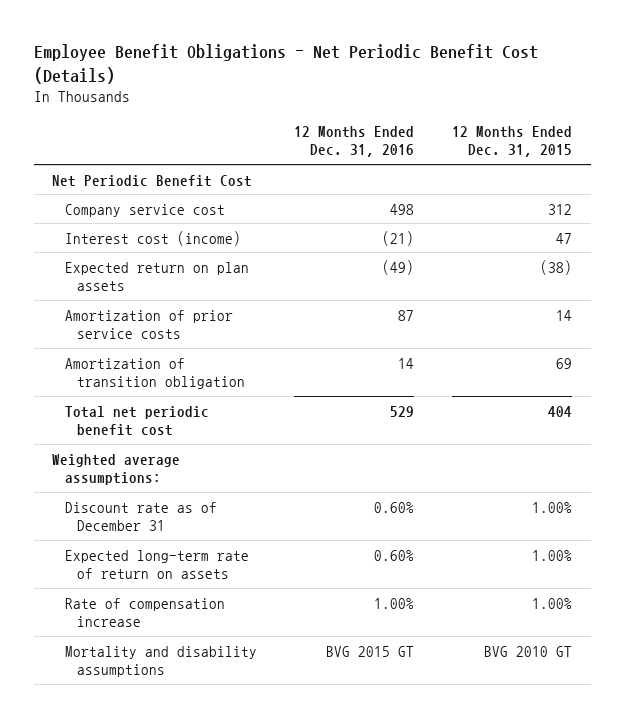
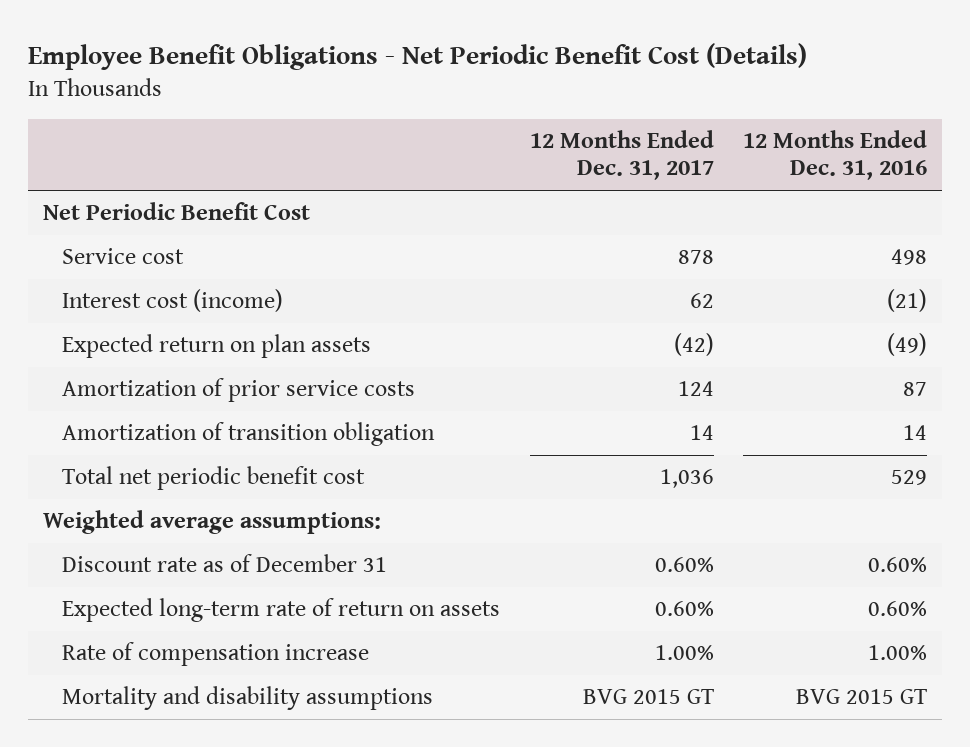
- | 12 Months Ended Dec. 31, 2016 | 12 Months Ended Dec. 31, 2015
+ | 12 Months Ended Dec. 31, 2017 | 12 Months Ended Dec. 31, 2016
- Company service cost | 498 | 312
+ Service cost | 878 | 498

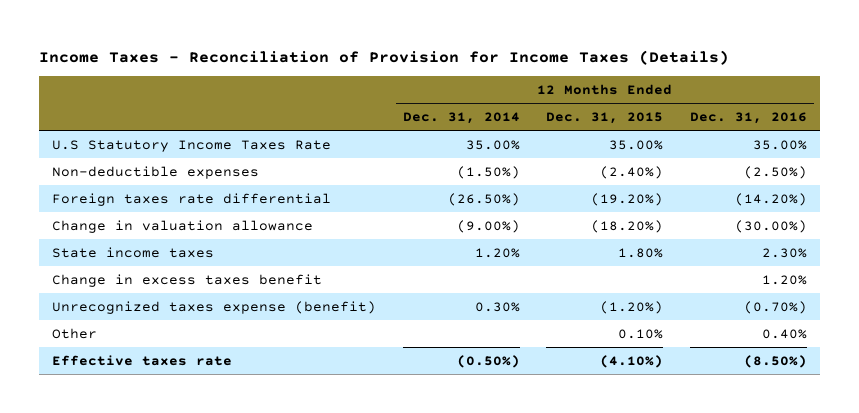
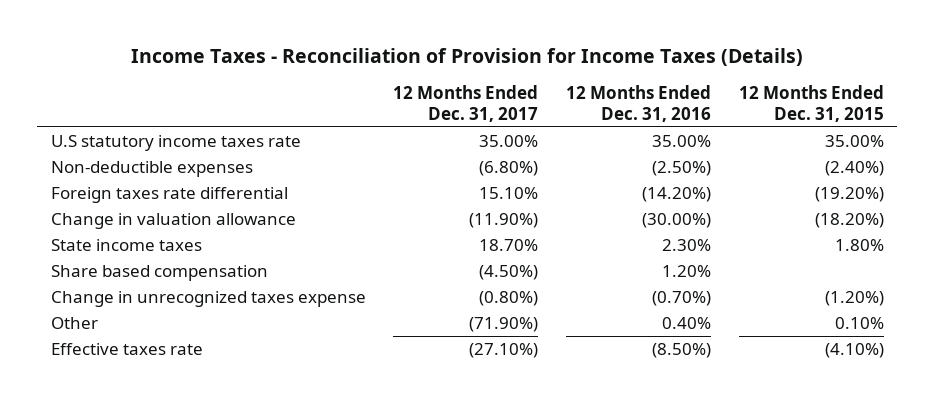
- | 12 Months Ended Dec. 31, 2014 | 12 Months Ended Dec. 31, 2015 | 12 Months Ended Dec. 31, 2016
+ | 12 Months Ended Dec. 31, 2017 | 12 Months Ended Dec. 31, 2016 | 12 Months Ended Dec. 31, 2015
- U.S Statutory Income Taxes Rate | 35.00% | 35.00% | 35.00%
+ U.S statutory income taxes rate | 35.00% | 35.00% | 35.00%
- Change in excess taxes benefit | | | 1.20%
- Unrecognized taxes expense (benefit) | 0.30% | (1.20%) | (0.70%)
+ Share based compensation | (4.50%) | 1.20% |
+ Change in unrecognized taxes expense | (0.80%) | (0.70%) | (1.20%)

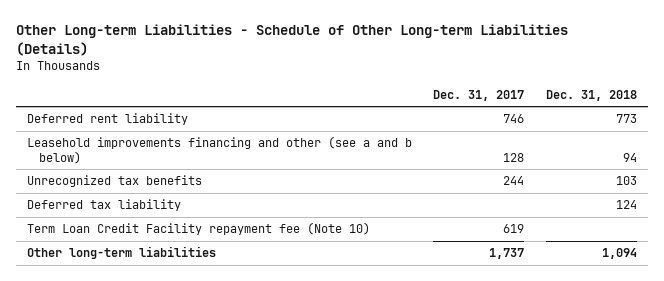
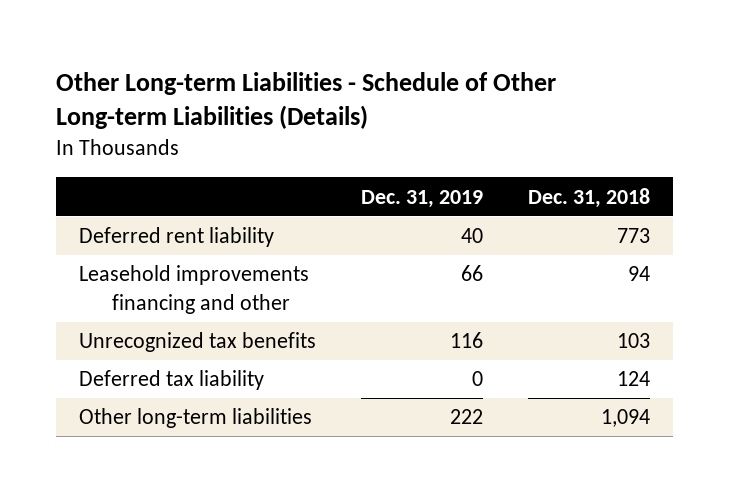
- | Dec. 31, 2017 | Dec. 31, 2018
+ | Dec. 31, 2019 | Dec. 31, 2018
- Leasehold improvements financing and other (see a and b below) | 128 | 94
+ Leasehold improvements financing and other | 66 | 94
- Term Loan Credit Facility repayment fee (Note 10) | 619 |

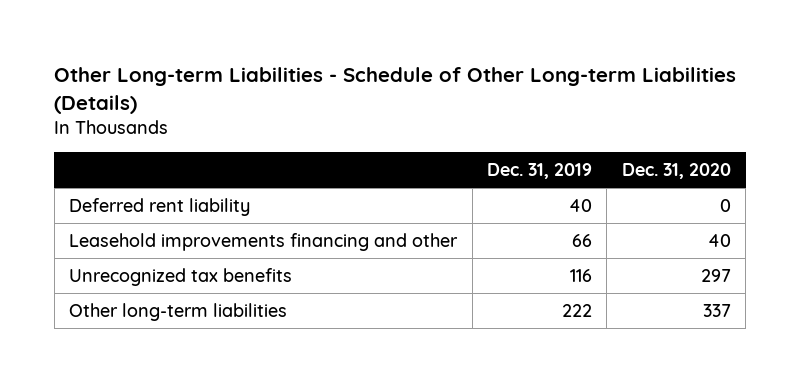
- | Dec. 31, 2019 | Dec. 31, 2018
+ | Dec. 31, 2019 | Dec. 31, 2020
- Deferred tax liability | 0 | 124

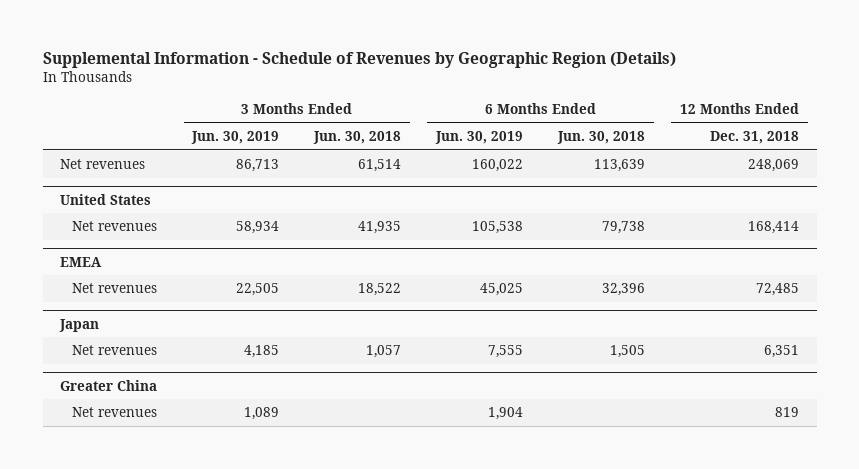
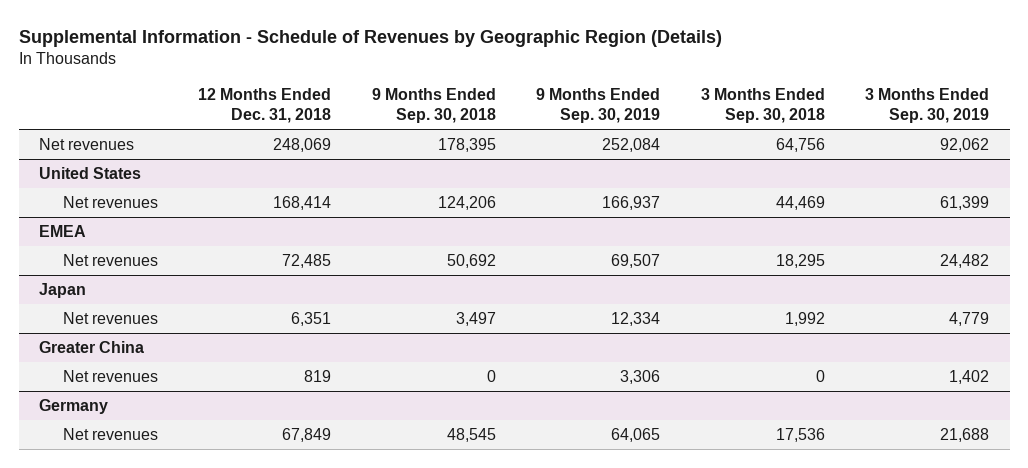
- | 3 Months Ended Jun. 30, 2019 | 3 Months Ended Jun. 30, 2018 | 6 Months Ended Jun. 30, 2019 | 6 Months Ended Jun. 30, 2018 | 12 Months Ended Dec. 31, 2018
+ | 12 Months Ended Dec. 31, 2018 | 9 Months Ended Sep. 30, 2018 | 9 Months Ended Sep. 30, 2019 | 3 Months Ended Sep. 30, 2018 | 3 Months Ended Sep. 30, 2019
+ Germany
+ Net revenues | 67,849 | 48,545 | 64,065 | 17,536 | 21,688

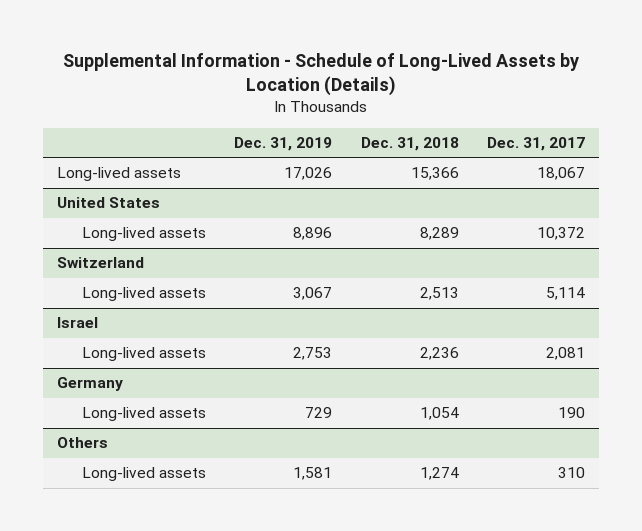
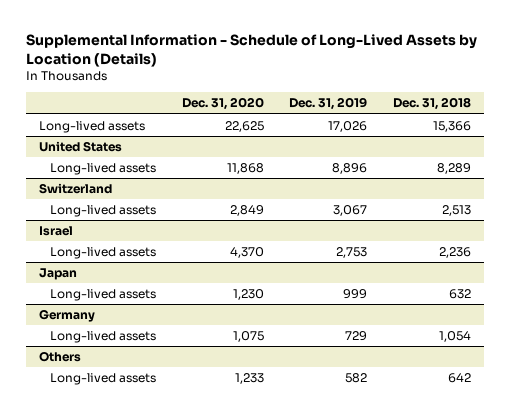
- | Dec. 31, 2019 | Dec. 31, 2018 | Dec. 31, 2017
+ | Dec. 31, 2020 | Dec. 31, 2019 | Dec. 31, 2018
+ Japan
+ Long-lived assets | 1,230 | 999 | 632
@ Others
- Long-lived assets | 1,581 | 1,274 | 310
+ Long-lived assets | 1,233 | 582 | 642

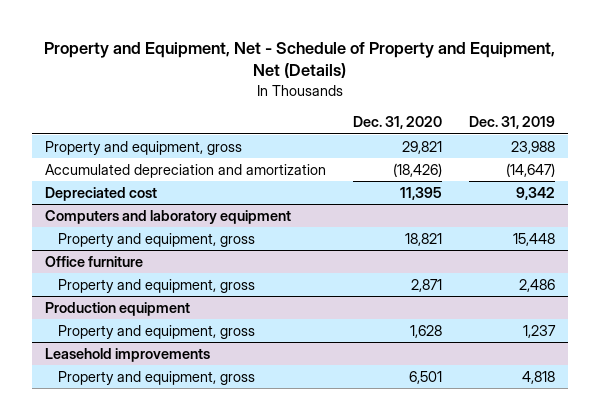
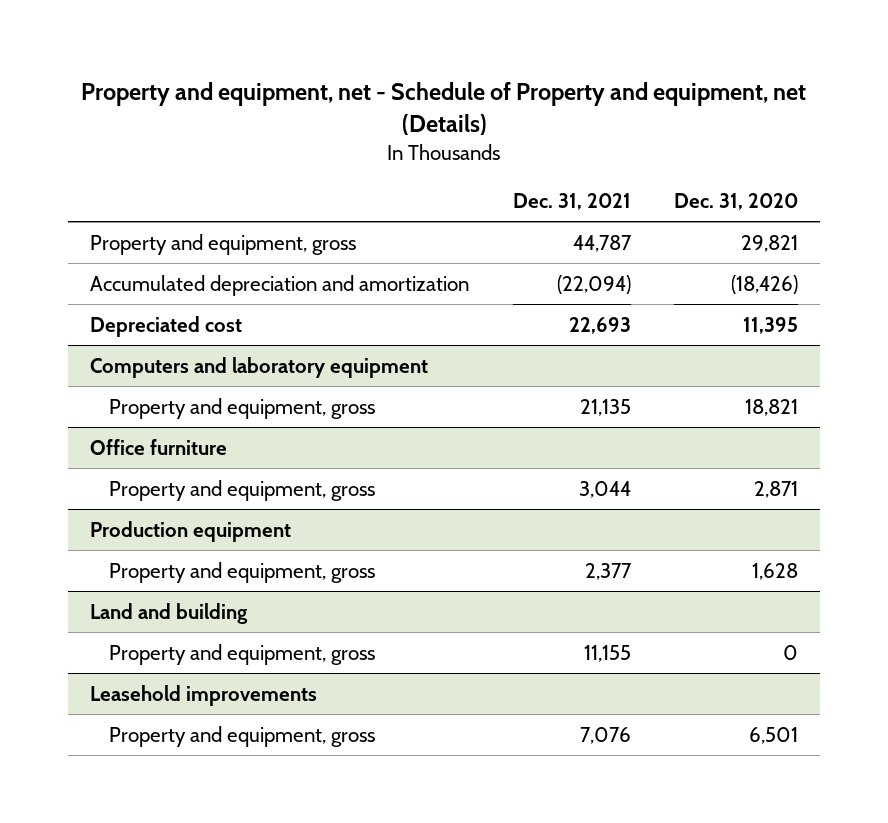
- Property and Equipment, Net - Schedule of Property and Equipment, Net (Details)
+ Property and equipment, net - Schedule of Property and equipment, net (Details)
- | Dec. 31, 2020 | Dec. 31, 2019
+ | Dec. 31, 2021 | Dec. 31, 2020
+ Land and building
+ Property and equipment, gross | 11,155 | 0

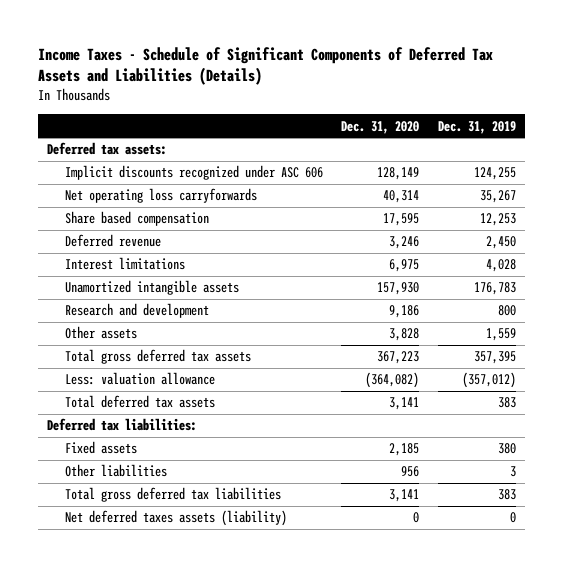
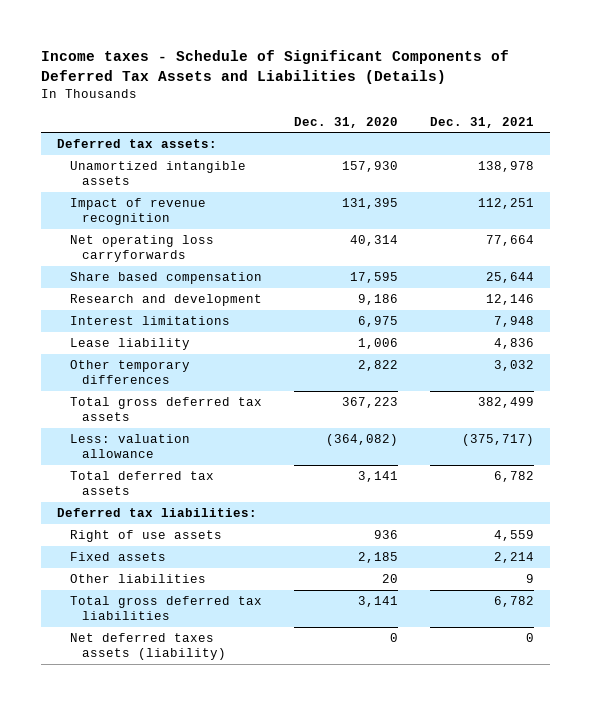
- Income Taxes - Schedule of Significant Components of Deferred Tax Assets and Liabilities (Details)
+ Income taxes - Schedule of Significant Components of Deferred Tax Assets and Liabilities (Details)
- | Dec. 31, 2020 | Dec. 31, 2019
+ | Dec. 31, 2020 | Dec. 31, 2021
- Implicit discounts recognized under ASC 606 | 128,149 | 124,255
moved up: Unamortized intangible assets | 157,930 | 138,978
+ Impact of revenue recognition | 131,395 | 112,251
- Deferred revenue | 3,246 | 2,450
- Other assets | 3,828 | 1,559
moved down: Interest limitations | 6,975 | 7,948
+ Lease liability | 1,006 | 4,836
+ Other temporary differences | 2,822 | 3,032
+ Right of use assets | 936 | 4,559
- Other liabilities | 956 | 3
+ Other liabilities | 20 | 9

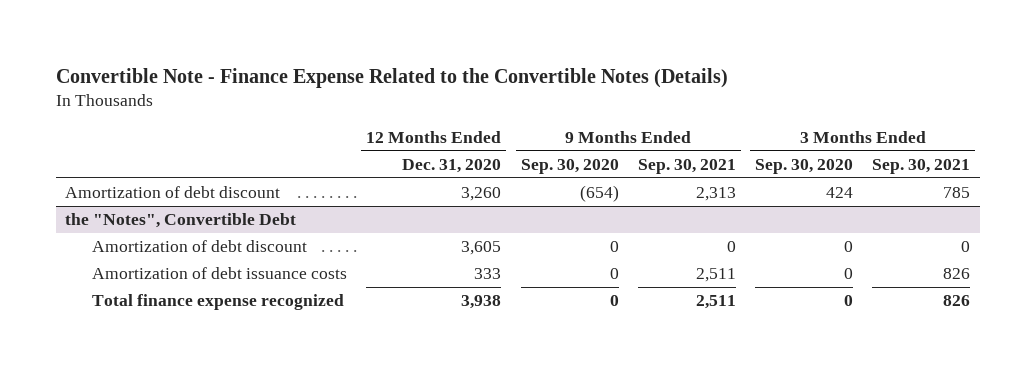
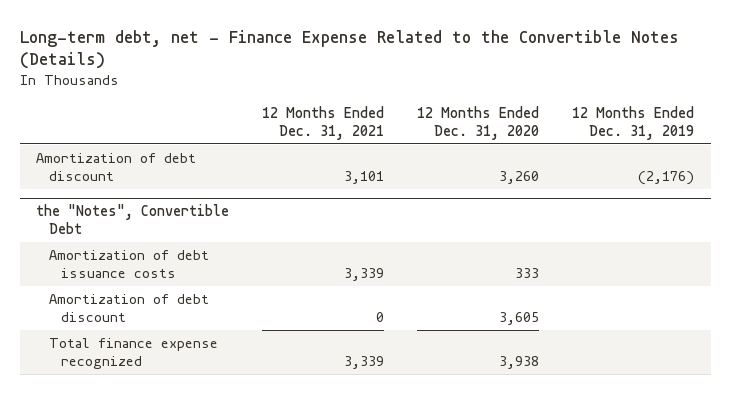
- Convertible Note - Finance Expense Related to the Convertible Notes (Details)
+ Long-term debt, net - Finance Expense Related to the Convertible Notes (Details)
- | 12 Months Ended Dec. 31, 2020 | 9 Months Ended Sep. 30, 2020 | 9 Months Ended Sep. 30, 2021 | 3 Months Ended Sep. 30, 2020 | 3 Months Ended Sep. 30, 2021
+ | 12 Months Ended Dec. 31, 2021 | 12 Months Ended Dec. 31, 2020 | 12 Months Ended Dec. 31, 2019
@ the "Notes", Convertible Debt
moved down: Amortization of debt discount | 0 | 3,605 |

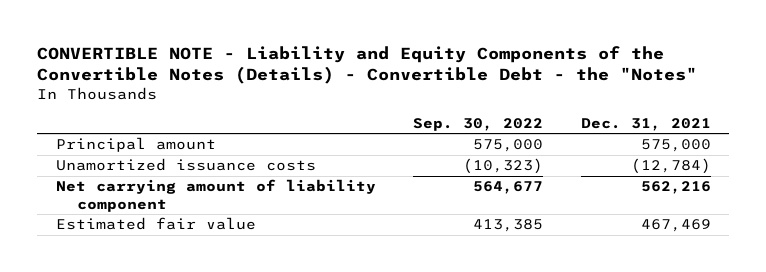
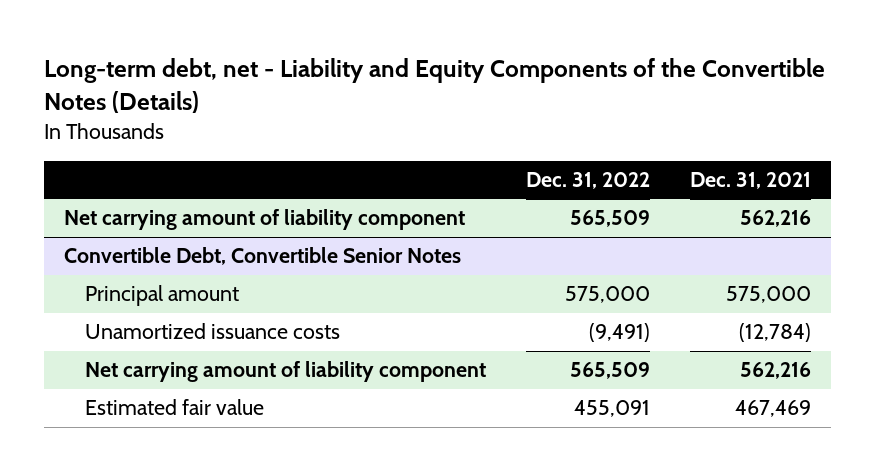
- CONVERTIBLE NOTE - Liability and Equity Components of the Convertible Notes (Details) - Convertible Debt - the "Notes"
+ Long-term debt, net - Liability and Equity Components of the Convertible Notes (Details)
- | Sep. 30, 2022 | Dec. 31, 2021
+ | Dec. 31, 2022 | Dec. 31, 2021
+ Net carrying amount of liability component | 565,509 | 562,216
+ Convertible Debt, Convertible Senior Notes

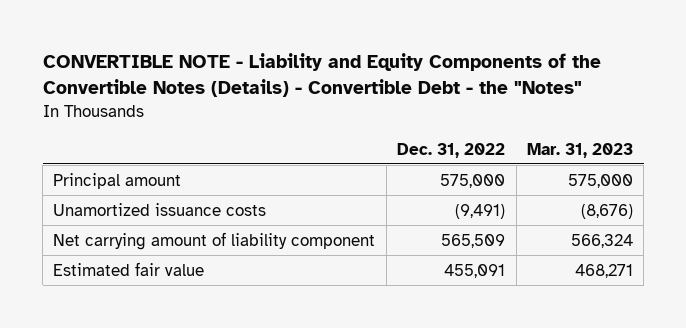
- Long-term debt, net - Liability and Equity Components of the Convertible Notes (Details)
+ CONVERTIBLE NOTE - Liability and Equity Components of the Convertible Notes (Details) - Convertible Debt - the "Notes"
- | Dec. 31, 2022 | Dec. 31, 2021
+ | Dec. 31, 2022 | Mar. 31, 2023
- Net carrying amount of liability component | 565,509 | 562,216
- Convertible Debt, Convertible Senior Notes

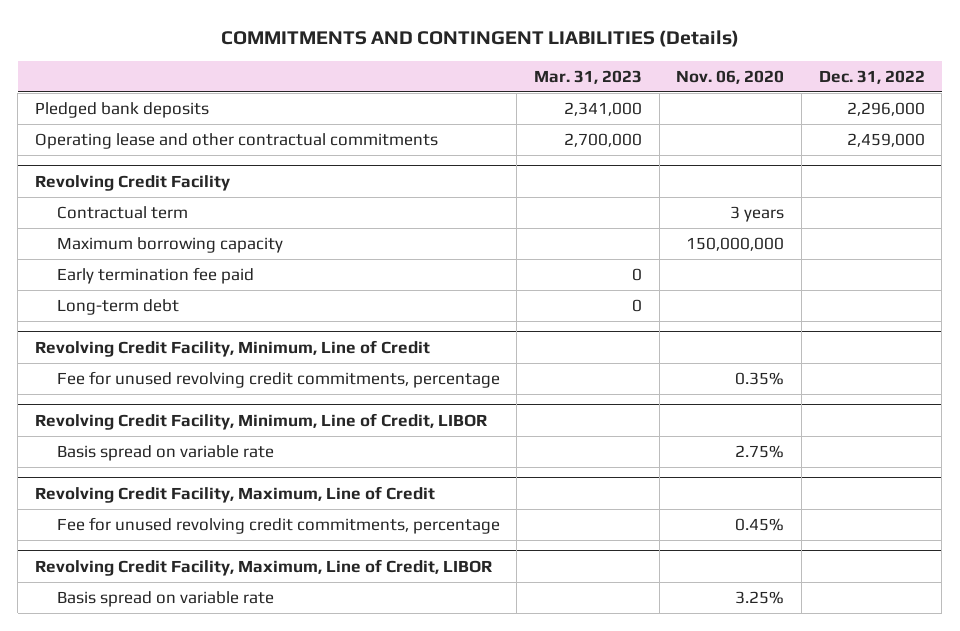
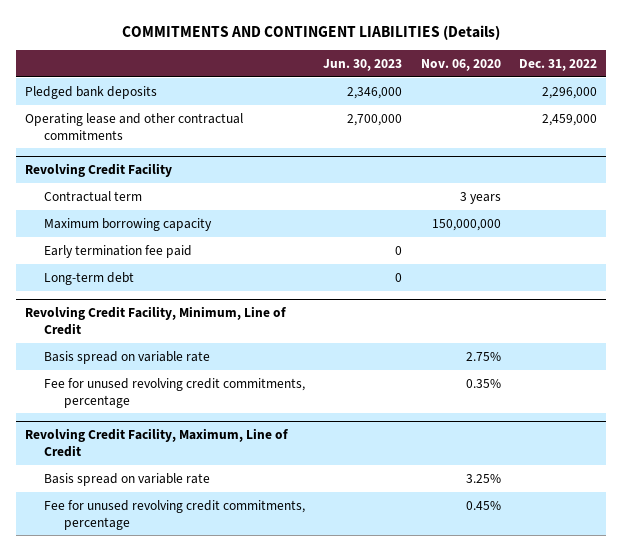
- | Mar. 31, 2023 | Nov. 06, 2020 | Dec. 31, 2022
+ | Jun. 30, 2023 | Nov. 06, 2020 | Dec. 31, 2022
- Revolving Credit Facility, Minimum, Line of Credit, LIBOR
@ Revolving Credit Facility, Minimum, Line of Credit
moved down: Fee for unused revolving credit commitments, percentage | | 0.35% |
- Revolving Credit Facility, Maximum, Line of Credit, LIBOR
@ Revolving Credit Facility, Maximum, Line of Credit
moved down: Fee for unused revolving credit commitments, percentage | | 0.45% |

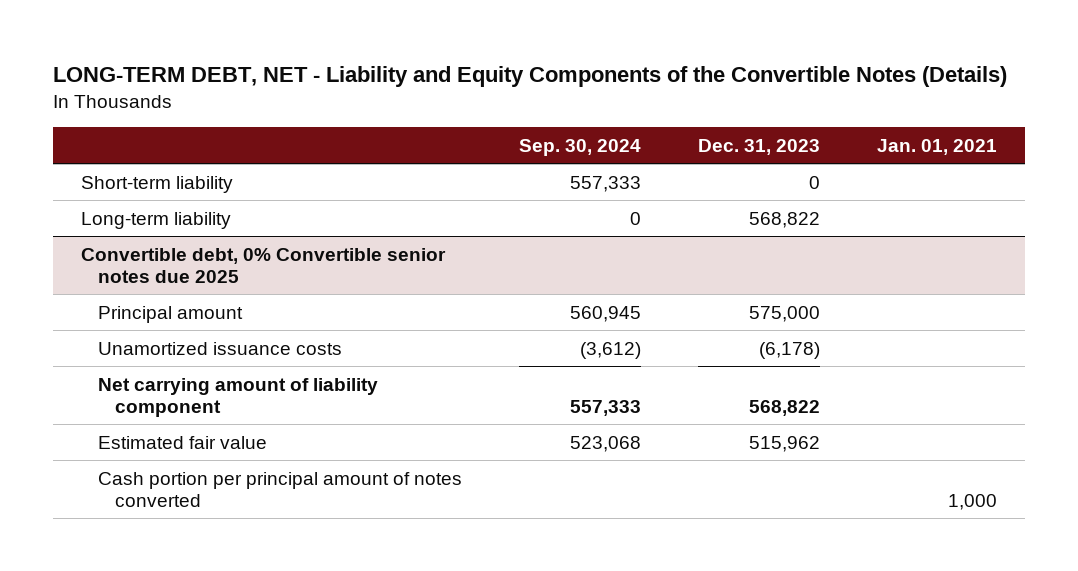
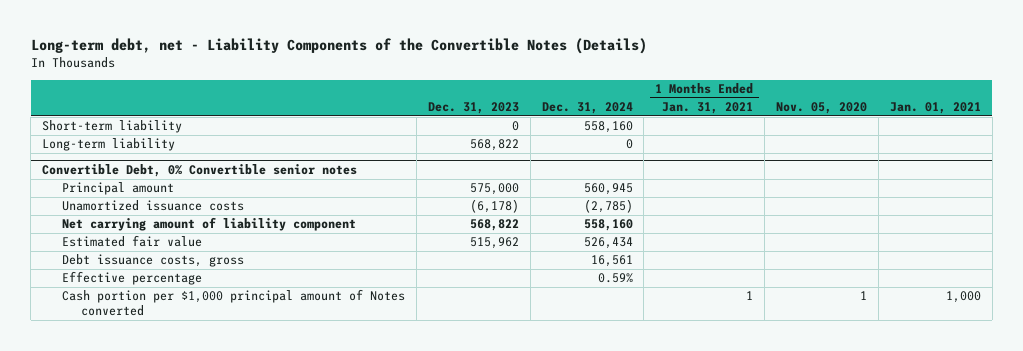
- LONG-TERM DEBT, NET - Liability and Equity Components of the Convertible Notes (Details)
+ Long-term debt, net - Liability Components of the Convertible Notes (Details)
- | Sep. 30, 2024 | Dec. 31, 2023 | Jan. 01, 2021
+ | Dec. 31, 2023 | Dec. 31, 2024 | 1 Months Ended Jan. 31, 2021 | Nov. 05, 2020 | Jan. 01, 2021
- Convertible debt, 0% Convertible senior notes due 2025
+ Convertible Debt, 0% Convertible senior notes
- Cash portion per principal amount of notes converted | | | 1,000
+ Debt issuance costs, gross | | 16,561 | | |
+ Effective percentage | | 0.59% | | |
+ Cash portion per $1,000 principal amount of Notes converted | | | 1 | 1 | 1,000

